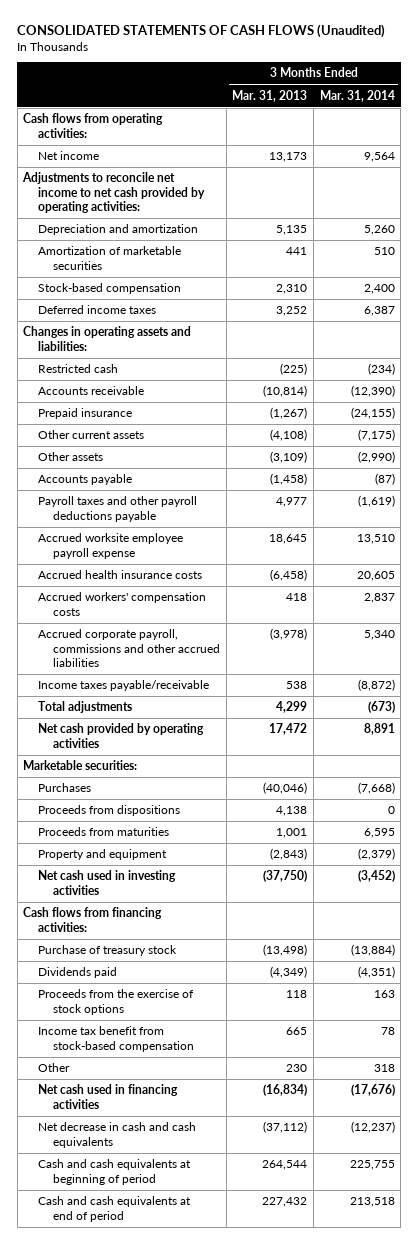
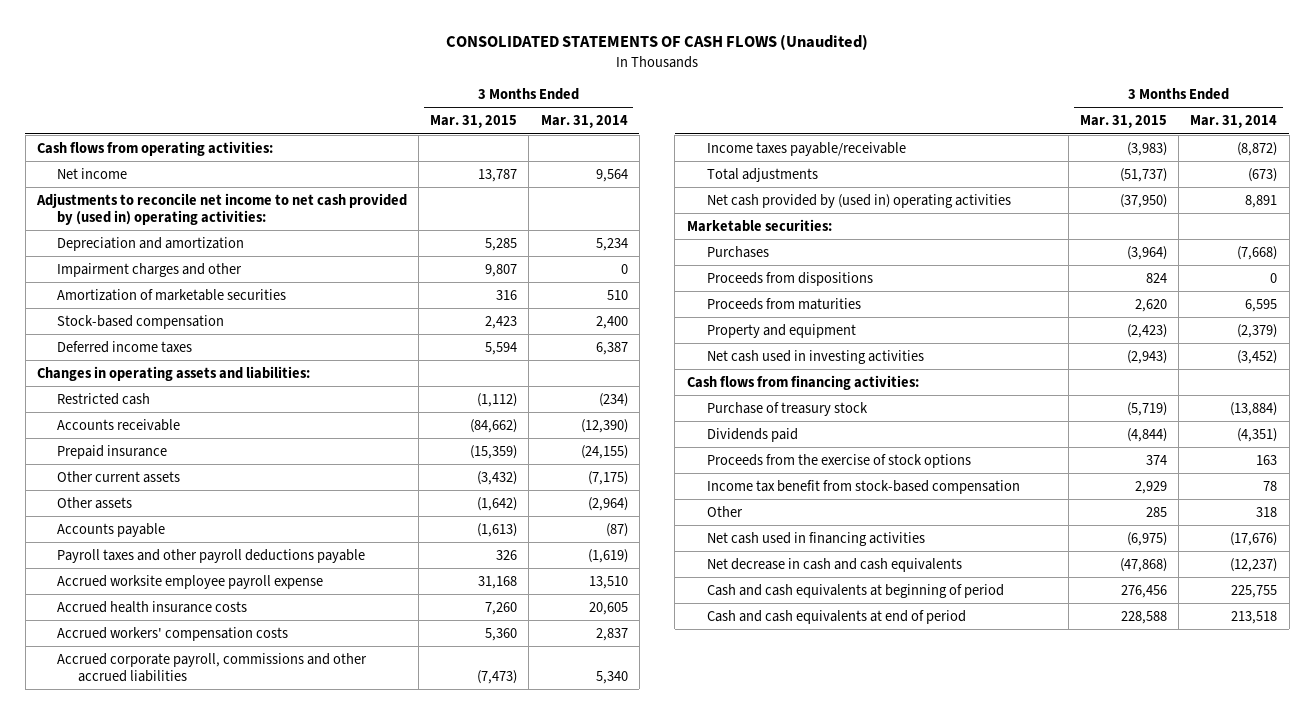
- | 3 Months Ended Mar. 31, 2013 | 3 Months Ended Mar. 31, 2014
+ | 3 Months Ended Mar. 31, 2015 | 3 Months Ended Mar. 31, 2014
- Adjustments to reconcile net income to net cash provided by operating activities:
- Depreciation and amortization | 5,135 | 5,260
+ Adjustments to reconcile net income to net cash provided by (used in) operating activities:
+ Depreciation and amortization | 5,285 | 5,234
+ Impairment charges and other | 9,807 | 0
- Other assets | (3,109) | (2,990)
+ Other assets | (1,642) | (2,964)
- Net cash provided by operating activities | 17,472 | 8,891
+ Net cash provided by (used in) operating activities | (37,950) | 8,891

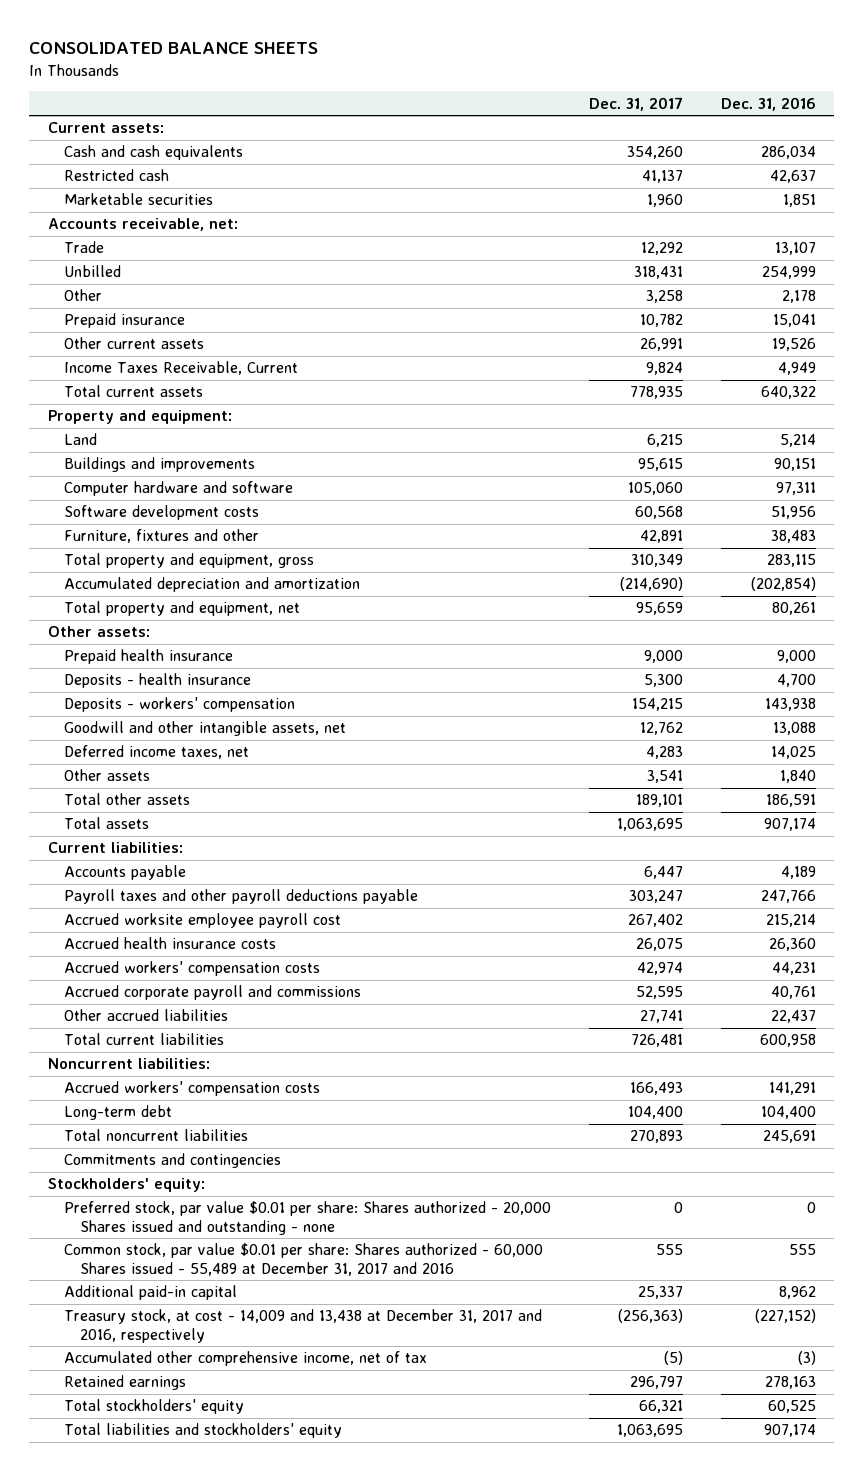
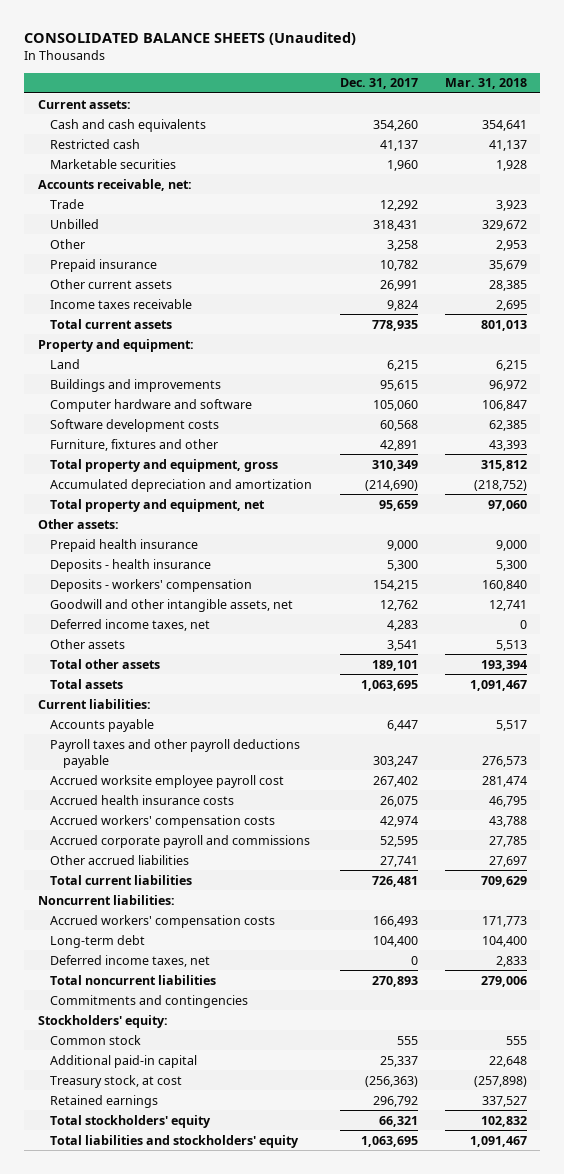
- CONSOLIDATED BALANCE SHEETS
+ CONSOLIDATED BALANCE SHEETS (Unaudited)
- | Dec. 31, 2017 | Dec. 31, 2016
+ | Dec. 31, 2017 | Mar. 31, 2018
- Income Taxes Receivable, Current | 9,824 | 4,949
+ Income taxes receivable | 9,824 | 2,695
+ Deferred income taxes, net | 0 | 2,833
- Preferred stock, par value $0.01 per share: Shares authorized - 20,000 Shares issued and outstanding - none | 0 | 0
- Common stock, par value $0.01 per share: Shares authorized - 60,000 Shares issued - 55,489 at December 31, 2017 and 2016 | 555 | 555
+ Common stock | 555 | 555
- Treasury stock, at cost - 14,009 and 13,438 at December 31, 2017 and 2016, respectively | (256,363) | (227,152)
- Accumulated other comprehensive income, net of tax | (5) | (3)
- Retained earnings | 296,797 | 278,163
+ Treasury stock, at cost | (256,363) | (257,898)
+ Retained earnings | 296,792 | 337,527

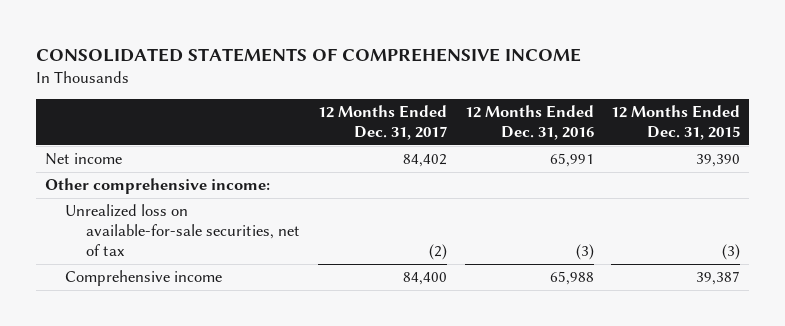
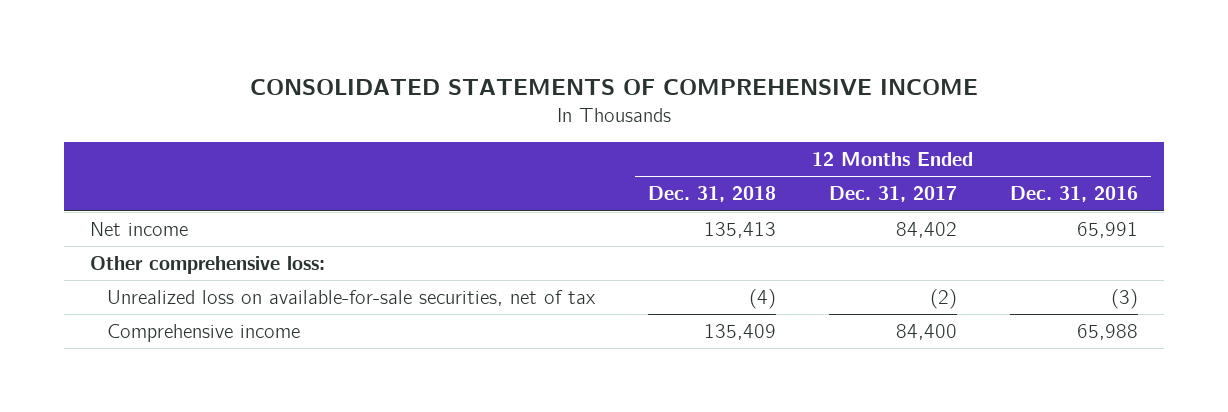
- | 12 Months Ended Dec. 31, 2017 | 12 Months Ended Dec. 31, 2016 | 12 Months Ended Dec. 31, 2015
+ | 12 Months Ended Dec. 31, 2018 | 12 Months Ended Dec. 31, 2017 | 12 Months Ended Dec. 31, 2016
- Other comprehensive income:
+ Other comprehensive loss:

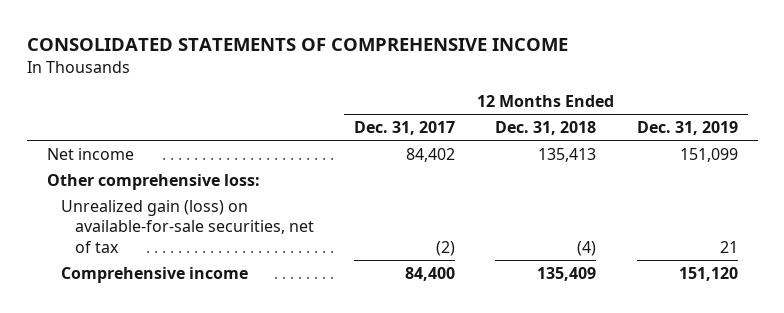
- | 12 Months Ended Dec. 31, 2018 | 12 Months Ended Dec. 31, 2017 | 12 Months Ended Dec. 31, 2016
+ | 12 Months Ended Dec. 31, 2017 | 12 Months Ended Dec. 31, 2018 | 12 Months Ended Dec. 31, 2019
- Unrealized loss on available-for-sale securities, net of tax | (4) | (2) | (3)
+ Unrealized gain (loss) on available-for-sale securities, net of tax | (2) | (4) | 21

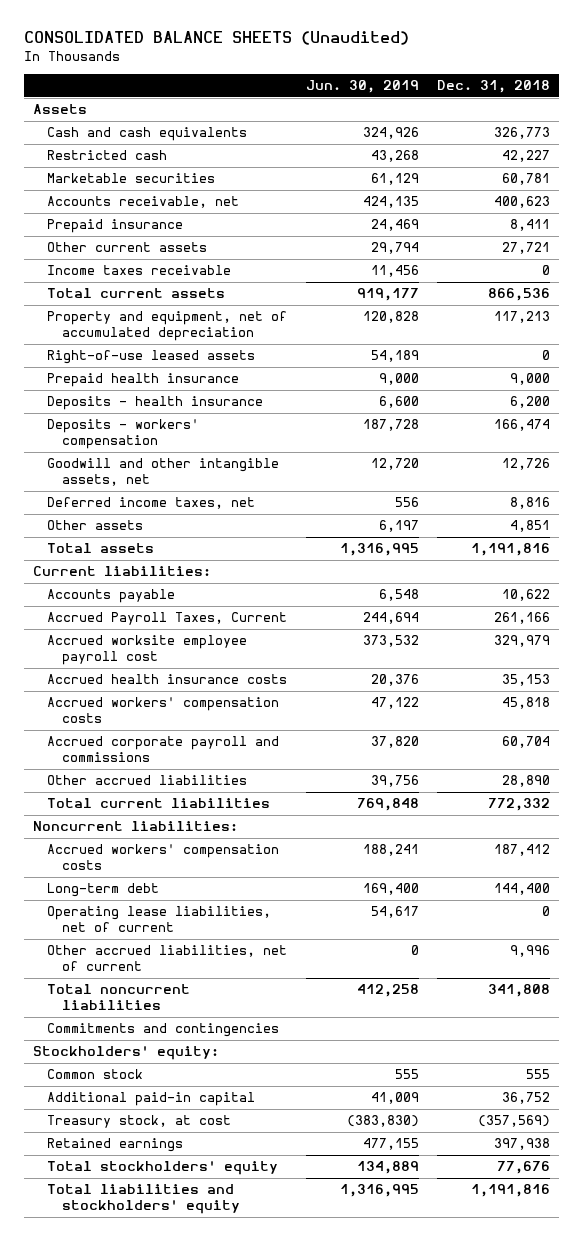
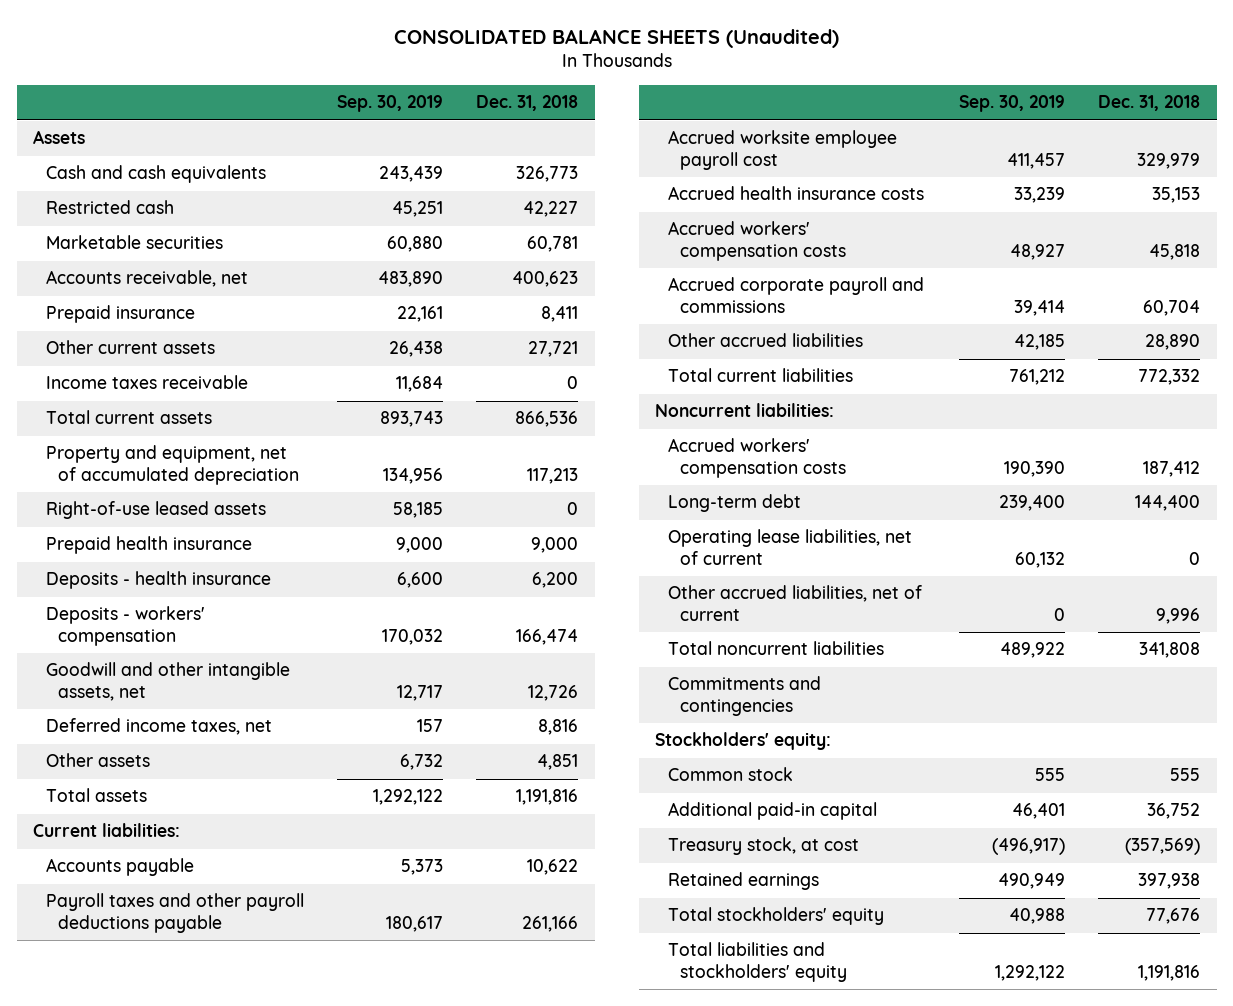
- | Jun. 30, 2019 | Dec. 31, 2018
+ | Sep. 30, 2019 | Dec. 31, 2018
- Accrued Payroll Taxes, Current | 244,694 | 261,166
+ Payroll taxes and other payroll deductions payable | 180,617 | 261,166

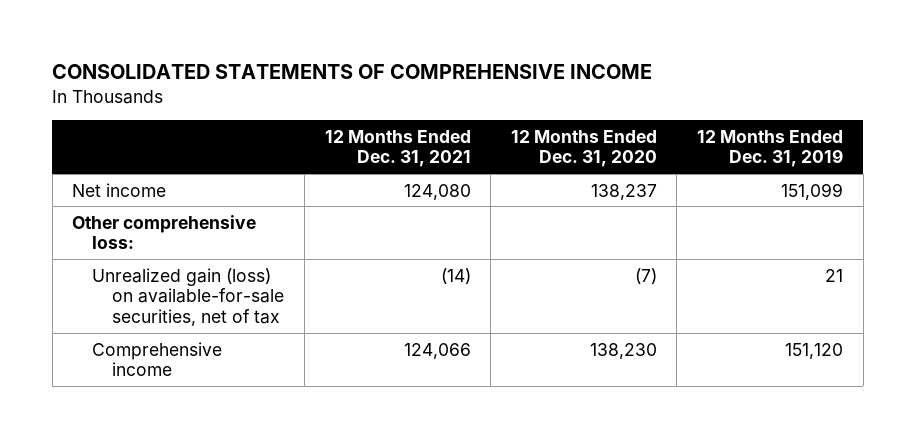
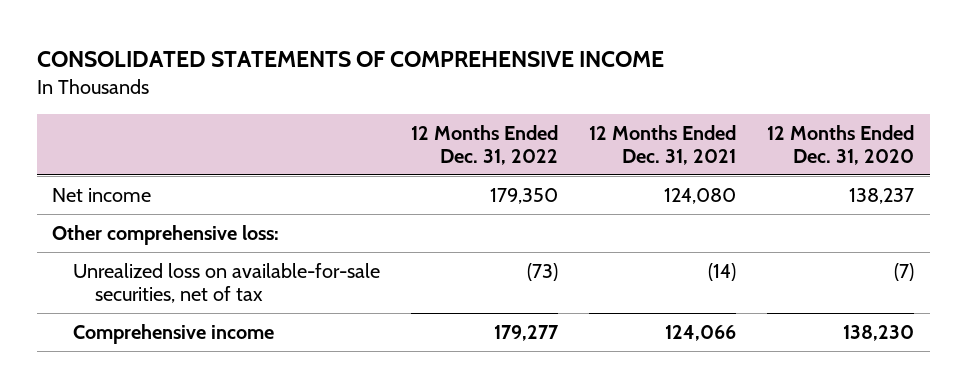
- | 12 Months Ended Dec. 31, 2021 | 12 Months Ended Dec. 31, 2020 | 12 Months Ended Dec. 31, 2019
+ | 12 Months Ended Dec. 31, 2022 | 12 Months Ended Dec. 31, 2021 | 12 Months Ended Dec. 31, 2020
- Unrealized gain (loss) on available-for-sale securities, net of tax | (14) | (7) | 21
+ Unrealized loss on available-for-sale securities, net of tax | (73) | (14) | (7)

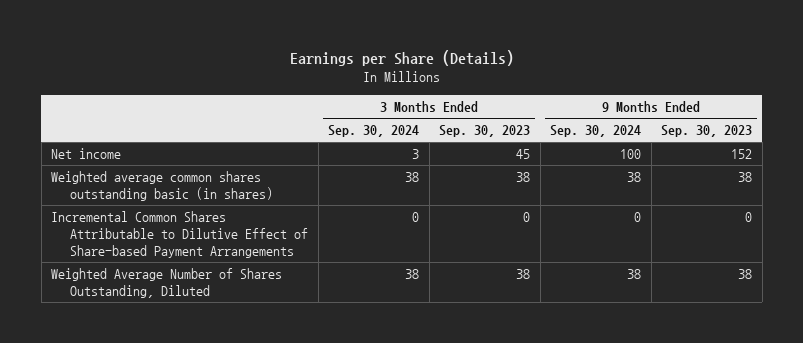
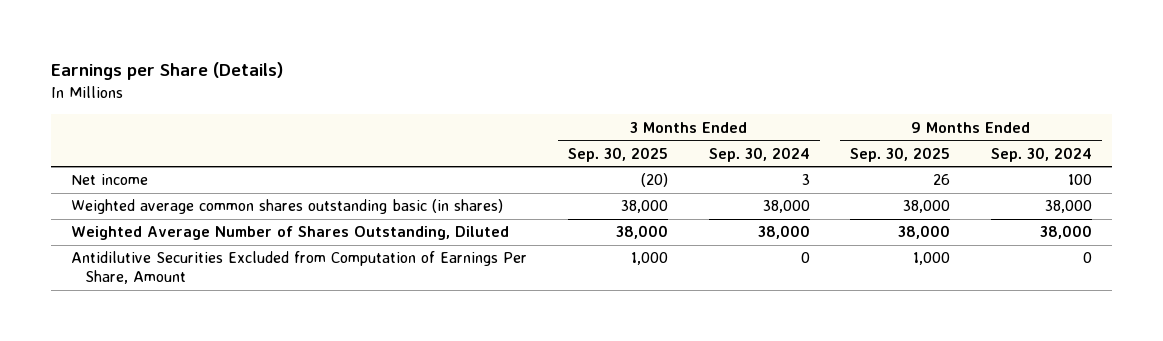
- | 3 Months Ended Sep. 30, 2024 | 3 Months Ended Sep. 30, 2023 | 9 Months Ended Sep. 30, 2024 | 9 Months Ended Sep. 30, 2023
+ | 3 Months Ended Sep. 30, 2025 | 3 Months Ended Sep. 30, 2024 | 9 Months Ended Sep. 30, 2025 | 9 Months Ended Sep. 30, 2024
- Weighted average common shares outstanding basic (in shares) | 38 | 38 | 38 | 38
- Incremental Common Shares Attributable to Dilutive Effect of Share-based Payment Arrangements | 0 | 0 | 0 | 0
- Weighted Average Number of Shares Outstanding, Diluted | 38 | 38 | 38 | 38
+ Weighted average common shares outstanding basic (in shares) | 38,000 | 38,000 | 38,000 | 38,000
+ Weighted Average Number of Shares Outstanding, Diluted | 38,000 | 38,000 | 38,000 | 38,000
+ Antidilutive Securities Excluded from Computation of Earnings Per Share, Amount | 1,000 | 0 | 1,000 | 0

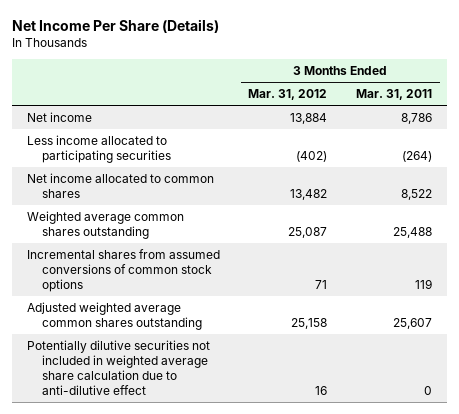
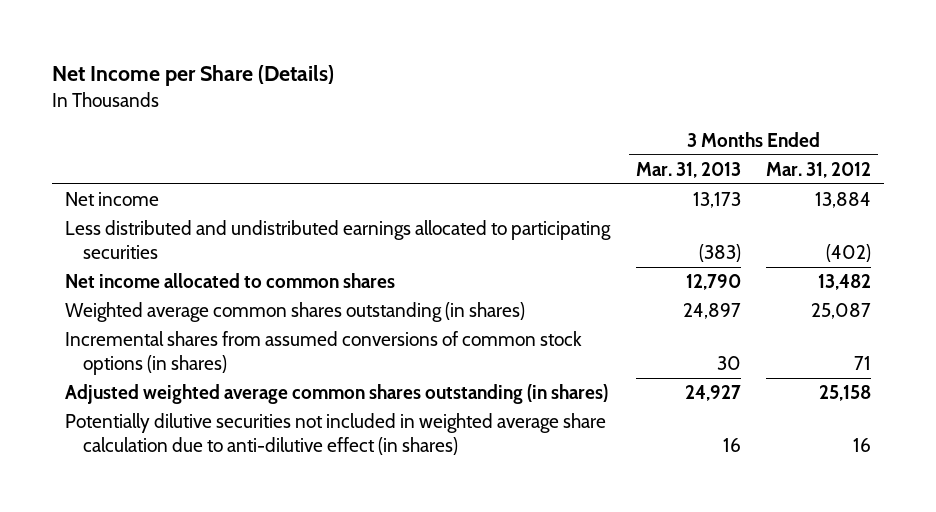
- Net Income Per Share (Details)
+ Net Income per Share (Details)
- | 3 Months Ended Mar. 31, 2012 | 3 Months Ended Mar. 31, 2011
+ | 3 Months Ended Mar. 31, 2013 | 3 Months Ended Mar. 31, 2012
- Less income allocated to participating securities | (402) | (264)
+ Less distributed and undistributed earnings allocated to participating securities | (383) | (402)
- Weighted average common shares outstanding | 25,087 | 25,488
- Incremental shares from assumed conversions of common stock options | 71 | 119
- Adjusted weighted average common shares outstanding | 25,158 | 25,607
- Potentially dilutive securities not included in weighted average share calculation due to anti-dilutive effect | 16 | 0
+ Weighted average common shares outstanding (in shares) | 24,897 | 25,087
+ Incremental shares from assumed conversions of common stock options (in shares) | 30 | 71
+ Adjusted weighted average common shares outstanding (in shares) | 24,927 | 25,158
+ Potentially dilutive securities not included in weighted average share calculation due to anti-dilutive effect (in shares) | 16 | 16

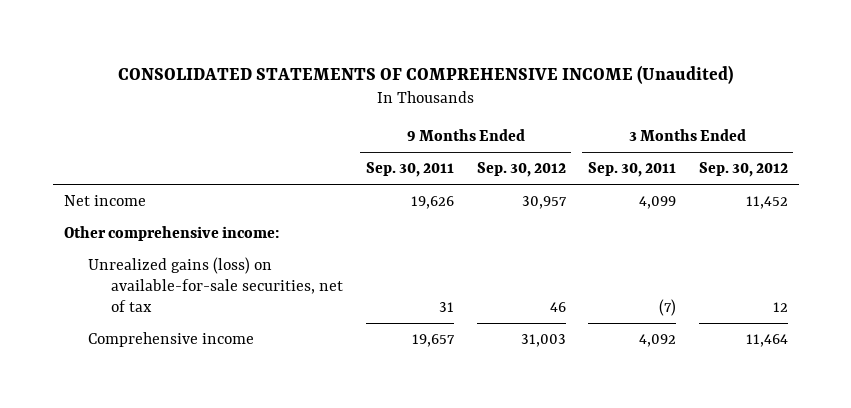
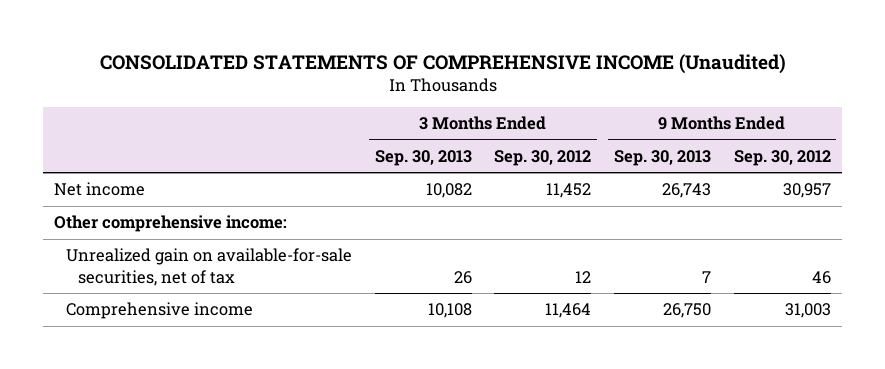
- | 9 Months Ended Sep. 30, 2011 | 9 Months Ended Sep. 30, 2012 | 3 Months Ended Sep. 30, 2011 | 3 Months Ended Sep. 30, 2012
+ | 3 Months Ended Sep. 30, 2013 | 3 Months Ended Sep. 30, 2012 | 9 Months Ended Sep. 30, 2013 | 9 Months Ended Sep. 30, 2012
- Unrealized gains (loss) on available-for-sale securities, net of tax | 31 | 46 | (7) | 12
+ Unrealized gain on available-for-sale securities, net of tax | 26 | 12 | 7 | 46

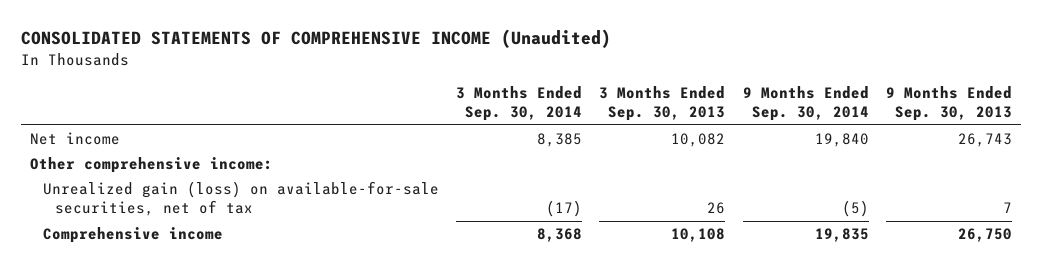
- | 3 Months Ended Sep. 30, 2013 | 3 Months Ended Sep. 30, 2012 | 9 Months Ended Sep. 30, 2013 | 9 Months Ended Sep. 30, 2012
+ | 3 Months Ended Sep. 30, 2014 | 3 Months Ended Sep. 30, 2013 | 9 Months Ended Sep. 30, 2014 | 9 Months Ended Sep. 30, 2013
- Unrealized gain on available-for-sale securities, net of tax | 26 | 12 | 7 | 46
+ Unrealized gain (loss) on available-for-sale securities, net of tax | (17) | 26 | (5) | 7

